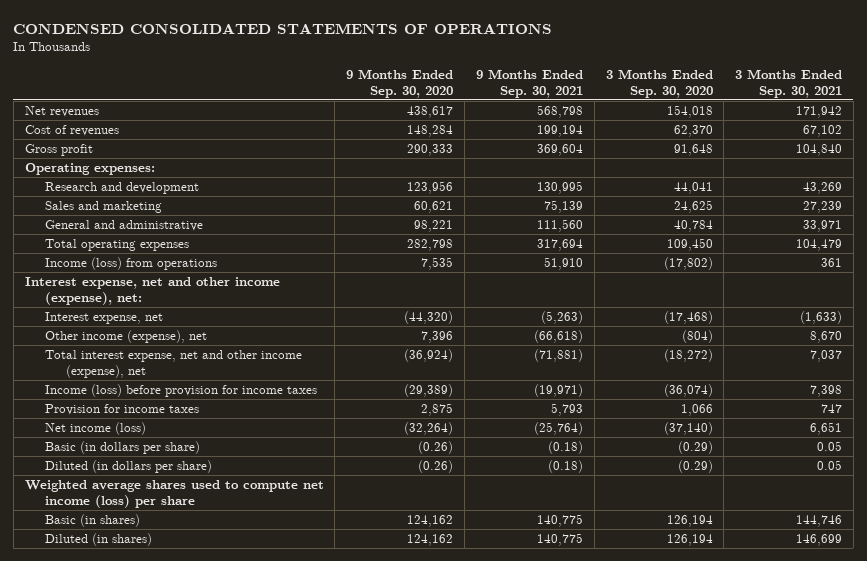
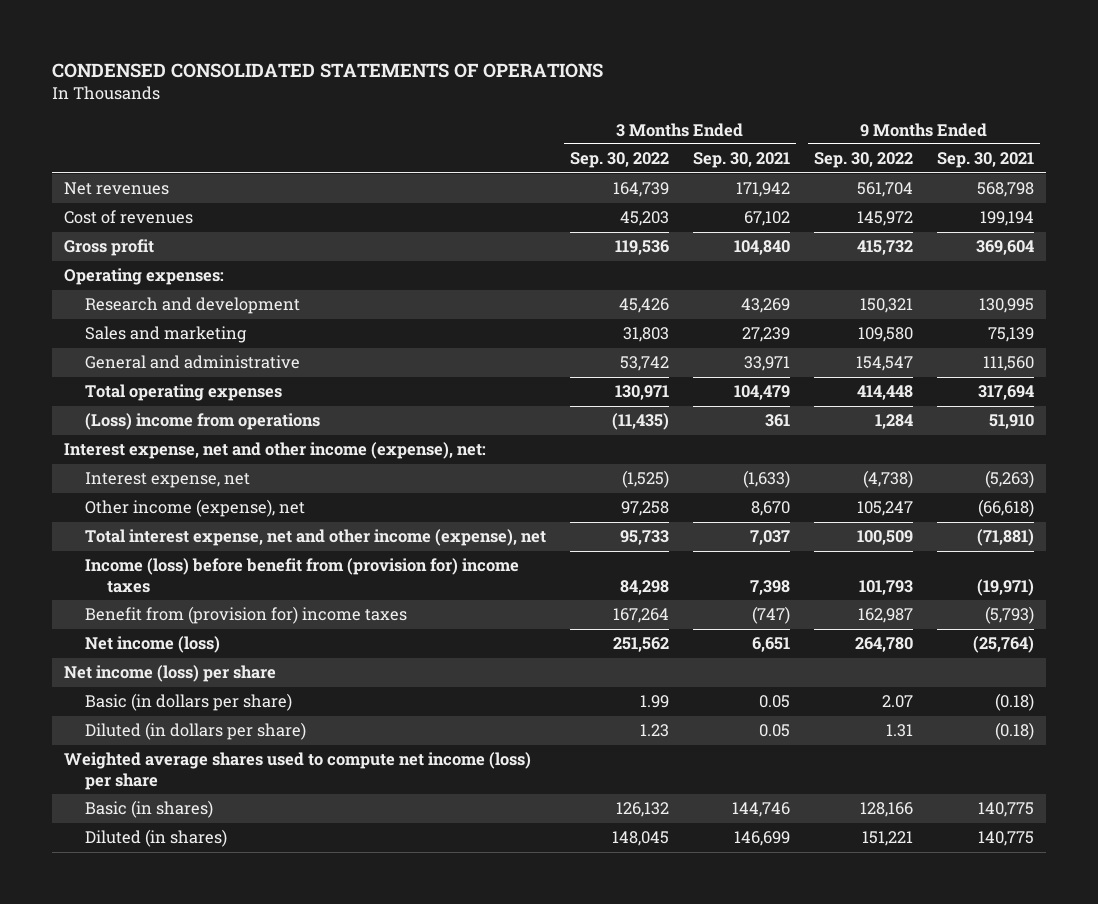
- | 9 Months Ended Sep. 30, 2020 | 9 Months Ended Sep. 30, 2021 | 3 Months Ended Sep. 30, 2020 | 3 Months Ended Sep. 30, 2021
+ | 3 Months Ended Sep. 30, 2022 | 3 Months Ended Sep. 30, 2021 | 9 Months Ended Sep. 30, 2022 | 9 Months Ended Sep. 30, 2021
- Income (loss) from operations | 7,535 | 51,910 | (17,802) | 361
+ (Loss) income from operations | (11,435) | 361 | 1,284 | 51,910
- Income (loss) before provision for income taxes | (29,389) | (19,971) | (36,074) | 7,398
- Provision for income taxes | 2,875 | 5,793 | 1,066 | 747
+ Income (loss) before benefit from (provision for) income taxes | 84,298 | 7,398 | 101,793 | (19,971)
+ Benefit from (provision for) income taxes | 167,264 | (747) | 162,987 | (5,793)
+ Net income (loss) per share

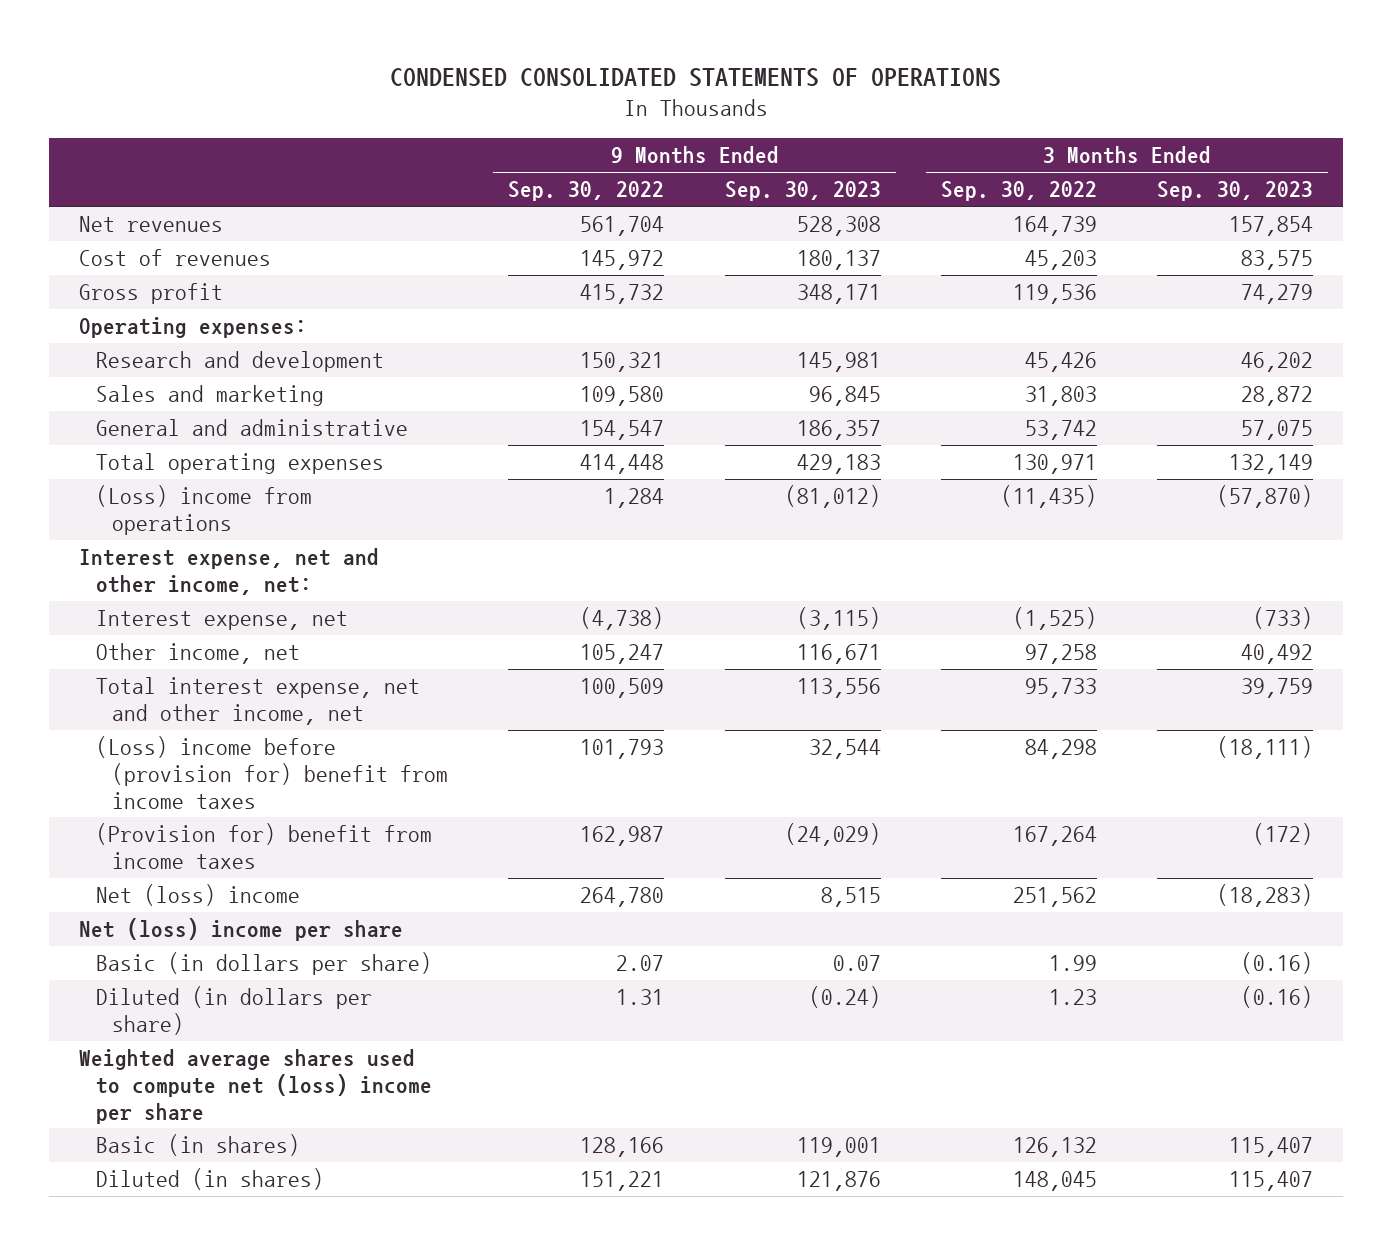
- | 3 Months Ended Sep. 30, 2022 | 3 Months Ended Sep. 30, 2021 | 9 Months Ended Sep. 30, 2022 | 9 Months Ended Sep. 30, 2021
+ | 9 Months Ended Sep. 30, 2022 | 9 Months Ended Sep. 30, 2023 | 3 Months Ended Sep. 30, 2022 | 3 Months Ended Sep. 30, 2023
- Interest expense, net and other income (expense), net:
+ Interest expense, net and other income, net:
- Other income (expense), net | 97,258 | 8,670 | 105,247 | (66,618)
- Total interest expense, net and other income (expense), net | 95,733 | 7,037 | 100,509 | (71,881)
- Income (loss) before benefit from (provision for) income taxes | 84,298 | 7,398 | 101,793 | (19,971)
- Benefit from (provision for) income taxes | 167,264 | (747) | 162,987 | (5,793)
- Net income (loss) | 251,562 | 6,651 | 264,780 | (25,764)
- Net income (loss) per share
+ Other income, net | 105,247 | 116,671 | 97,258 | 40,492
+ Total interest expense, net and other income, net | 100,509 | 113,556 | 95,733 | 39,759
+ (Loss) income before (provision for) benefit from income taxes | 101,793 | 32,544 | 84,298 | (18,111)
+ (Provision for) benefit from income taxes | 162,987 | (24,029) | 167,264 | (172)
+ Net (loss) income | 264,780 | 8,515 | 251,562 | (18,283)
+ Net (loss) income per share
- Weighted average shares used to compute net income (loss) per share
+ Weighted average shares used to compute net (loss) income per share

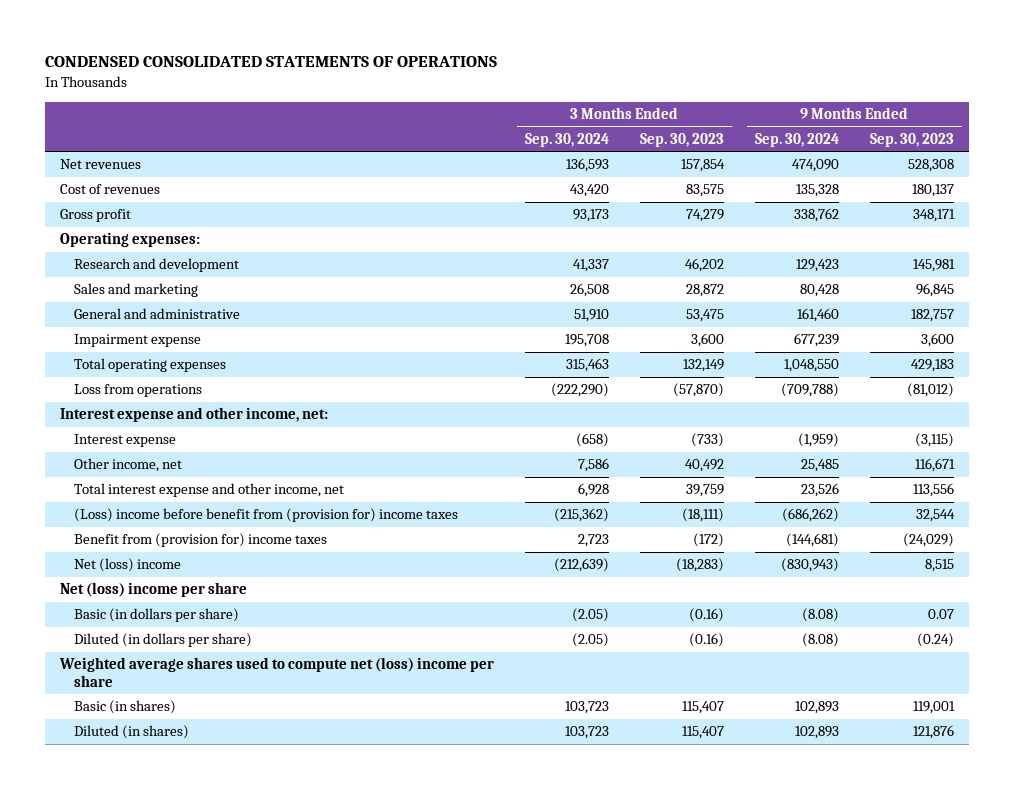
- | 9 Months Ended Sep. 30, 2022 | 9 Months Ended Sep. 30, 2023 | 3 Months Ended Sep. 30, 2022 | 3 Months Ended Sep. 30, 2023
+ | 3 Months Ended Sep. 30, 2024 | 3 Months Ended Sep. 30, 2023 | 9 Months Ended Sep. 30, 2024 | 9 Months Ended Sep. 30, 2023
- General and administrative | 154,547 | 186,357 | 53,742 | 57,075
+ General and administrative | 51,910 | 53,475 | 161,460 | 182,757
+ Impairment expense | 195,708 | 3,600 | 677,239 | 3,600
- (Loss) income from operations | 1,284 | (81,012) | (11,435) | (57,870)
- Interest expense, net and other income, net:
- Interest expense, net | (4,738) | (3,115) | (1,525) | (733)
+ Loss from operations | (222,290) | (57,870) | (709,788) | (81,012)
+ Interest expense and other income, net:
+ Interest expense | (658) | (733) | (1,959) | (3,115)
- Total interest expense, net and other income, net | 100,509 | 113,556 | 95,733 | 39,759
- (Loss) income before (provision for) benefit from income taxes | 101,793 | 32,544 | 84,298 | (18,111)
- (Provision for) benefit from income taxes | 162,987 | (24,029) | 167,264 | (172)
+ Total interest expense and other income, net | 6,928 | 39,759 | 23,526 | 113,556
+ (Loss) income before benefit from (provision for) income taxes | (215,362) | (18,111) | (686,262) | 32,544
+ Benefit from (provision for) income taxes | 2,723 | (172) | (144,681) | (24,029)

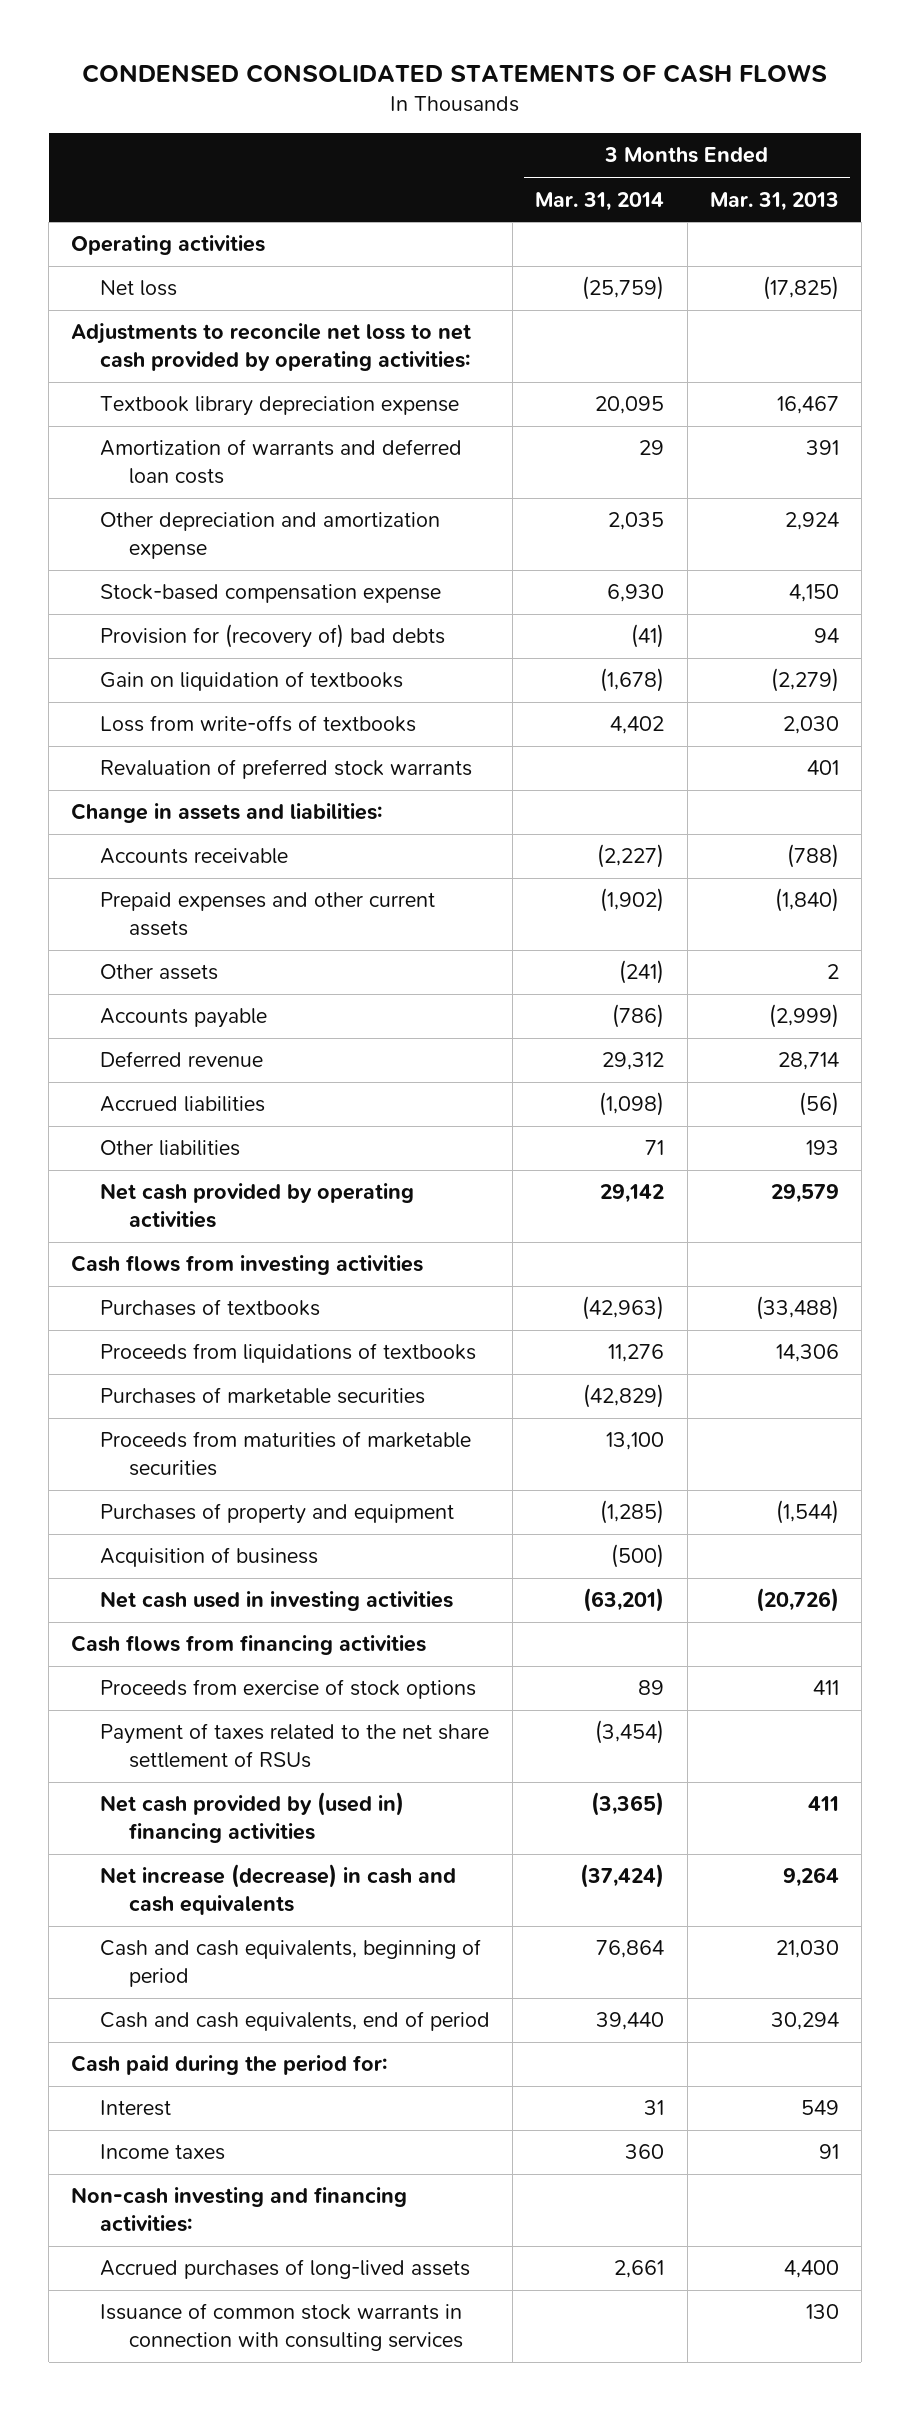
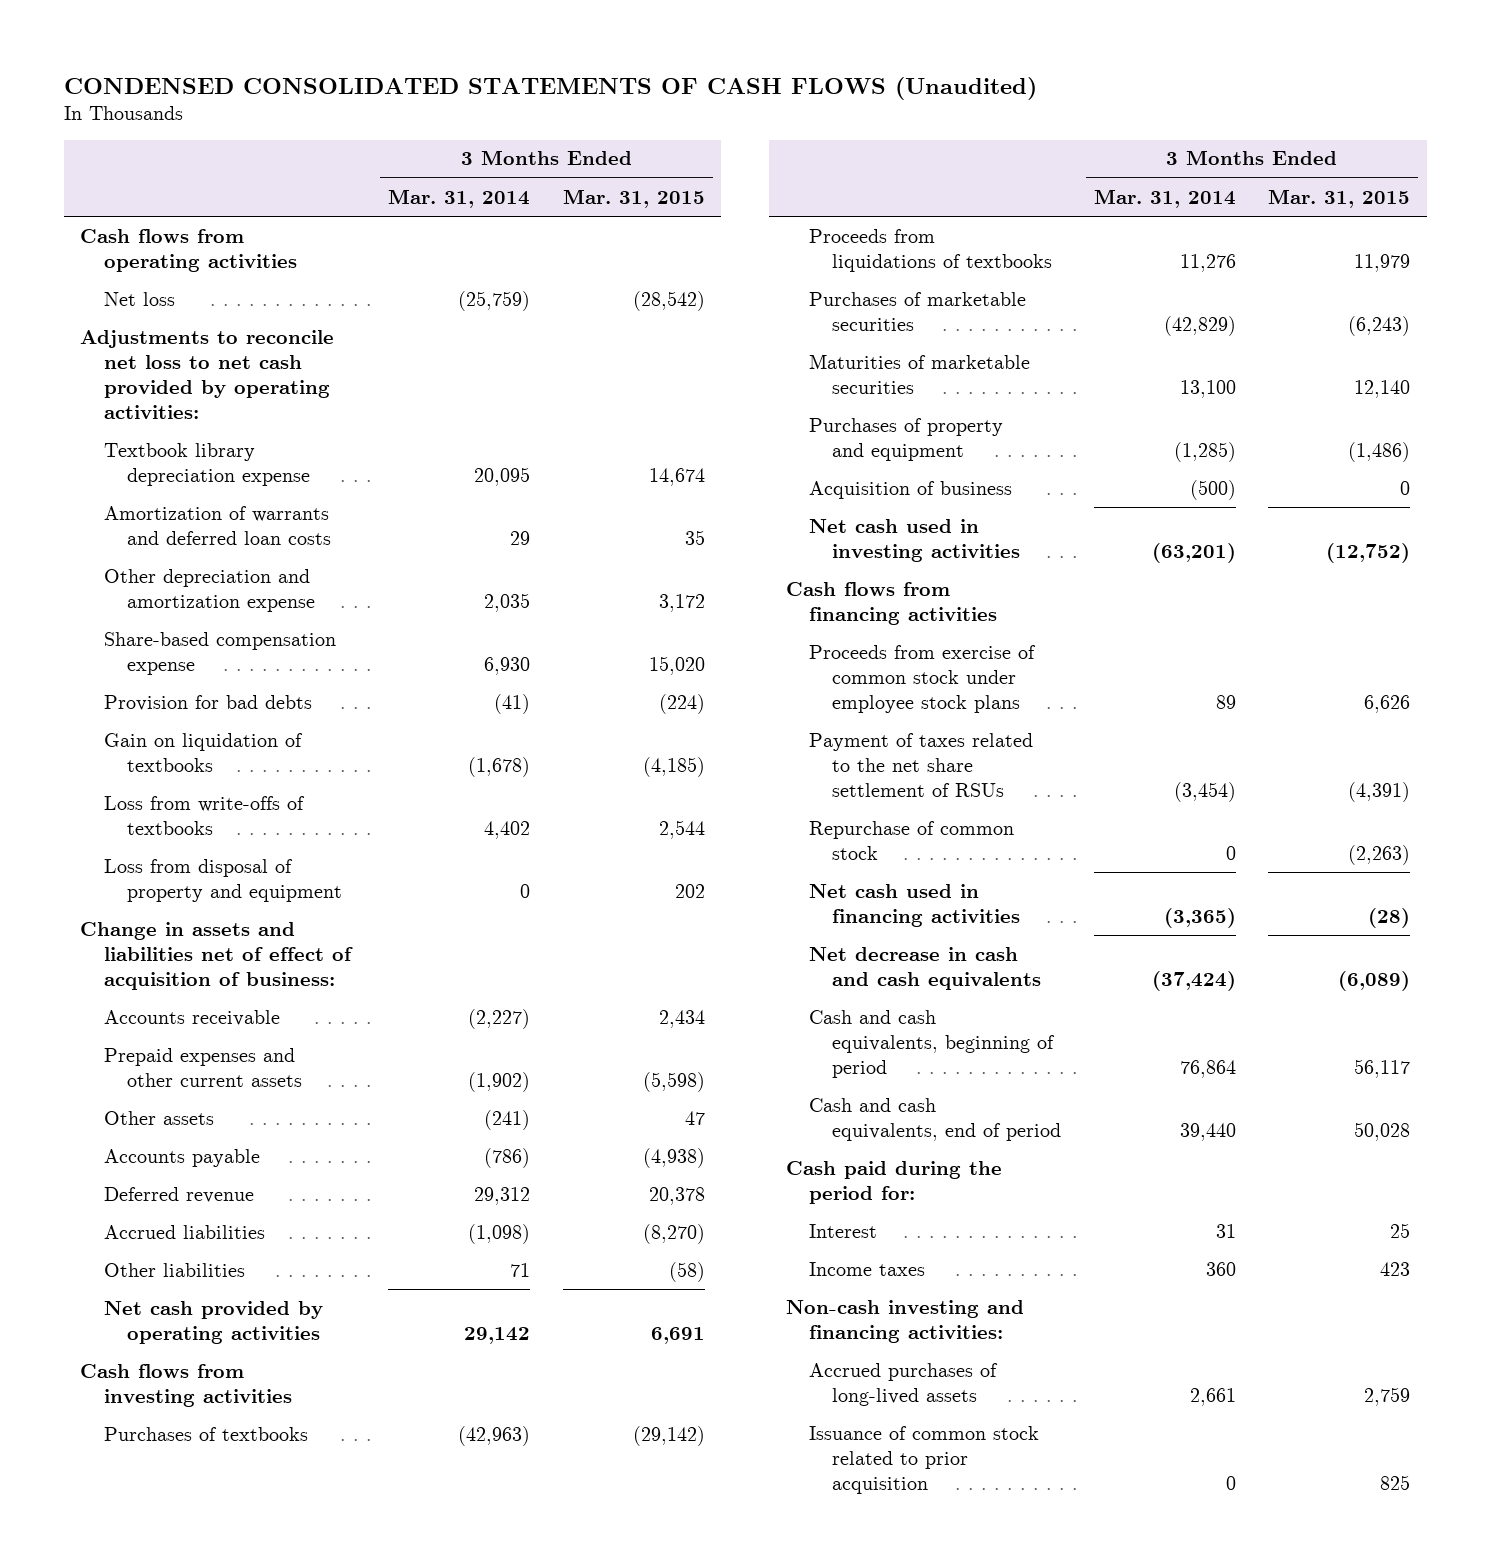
- CONDENSED CONSOLIDATED STATEMENTS OF CASH FLOWS
+ CONDENSED CONSOLIDATED STATEMENTS OF CASH FLOWS (Unaudited)
- | 3 Months Ended Mar. 31, 2014 | 3 Months Ended Mar. 31, 2013
+ | 3 Months Ended Mar. 31, 2014 | 3 Months Ended Mar. 31, 2015
- Operating activities
+ Cash flows from operating activities
- Stock-based compensation expense | 6,930 | 4,150
- Provision for (recovery of) bad debts | (41) | 94
+ Share-based compensation expense | 6,930 | 15,020
+ Provision for bad debts | (41) | (224)
- Revaluation of preferred stock warrants | | 401
- Change in assets and liabilities:
+ Loss from disposal of property and equipment | 0 | 202
+ Change in assets and liabilities net of effect of acquisition of business:
- Proceeds from maturities of marketable securities | 13,100 |
+ Maturities of marketable securities | 13,100 | 12,140
- Proceeds from exercise of stock options | 89 | 411
+ Proceeds from exercise of common stock under employee stock plans | 89 | 6,626
- Net cash provided by (used in) financing activities | (3,365) | 411
- Net increase (decrease) in cash and cash equivalents | (37,424) | 9,264
+ Repurchase of common stock | 0 | (2,263)
+ Net cash used in financing activities | (3,365) | (28)
+ Net decrease in cash and cash equivalents | (37,424) | (6,089)
- Issuance of common stock warrants in connection with consulting services | | 130
+ Issuance of common stock related to prior acquisition | 0 | 825

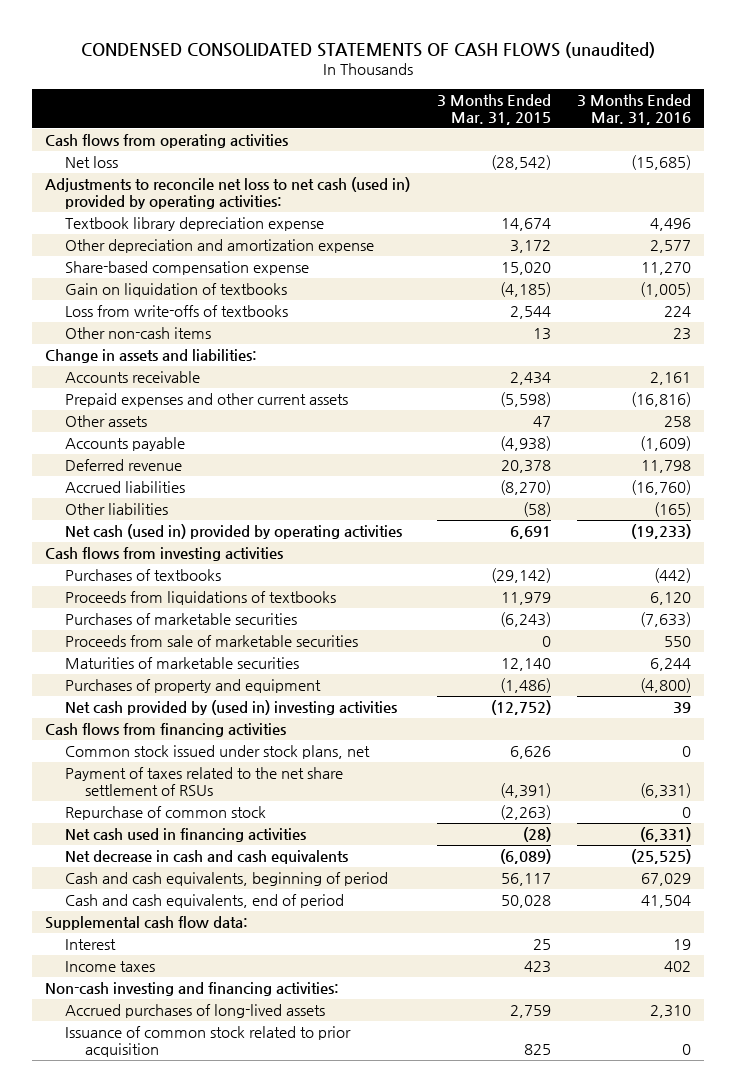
- CONDENSED CONSOLIDATED STATEMENTS OF CASH FLOWS (Unaudited)
+ CONDENSED CONSOLIDATED STATEMENTS OF CASH FLOWS (unaudited)
- | 3 Months Ended Mar. 31, 2014 | 3 Months Ended Mar. 31, 2015
+ | 3 Months Ended Mar. 31, 2015 | 3 Months Ended Mar. 31, 2016
- Adjustments to reconcile net loss to net cash provided by operating activities:
+ Adjustments to reconcile net loss to net cash (used in) provided by operating activities:
- Amortization of warrants and deferred loan costs | 29 | 35
- Provision for bad debts | (41) | (224)
- Loss from disposal of property and equipment | 0 | 202
- Change in assets and liabilities net of effect of acquisition of business:
+ Other non-cash items | 13 | 23
+ Change in assets and liabilities:
- Net cash provided by operating activities | 29,142 | 6,691
+ Net cash (used in) provided by operating activities | 6,691 | (19,233)
+ Proceeds from sale of marketable securities | 0 | 550
- Acquisition of business | (500) | 0
- Net cash used in investing activities | (63,201) | (12,752)
+ Net cash provided by (used in) investing activities | (12,752) | 39
- Proceeds from exercise of common stock under employee stock plans | 89 | 6,626
+ Common stock issued under stock plans, net | 6,626 | 0
- Cash paid during the period for:
+ Supplemental cash flow data:

